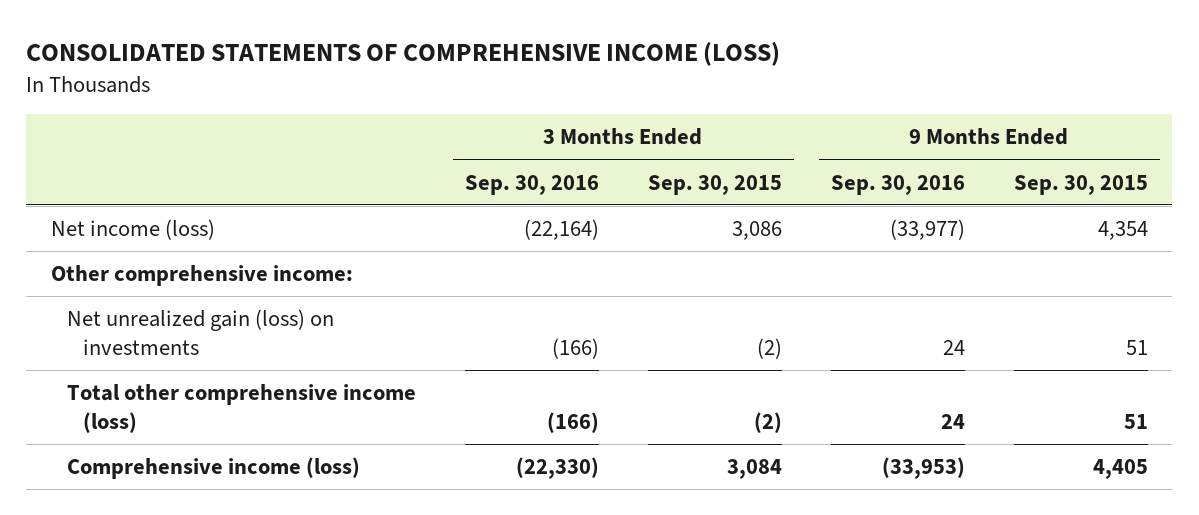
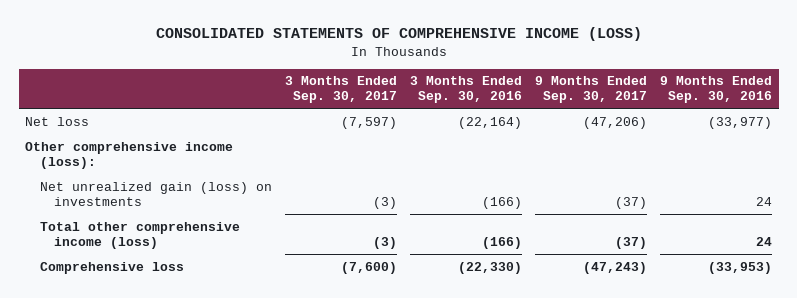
- | 3 Months Ended Sep. 30, 2016 | 3 Months Ended Sep. 30, 2015 | 9 Months Ended Sep. 30, 2016 | 9 Months Ended Sep. 30, 2015
+ | 3 Months Ended Sep. 30, 2017 | 3 Months Ended Sep. 30, 2016 | 9 Months Ended Sep. 30, 2017 | 9 Months Ended Sep. 30, 2016
- Net income (loss) | (22,164) | 3,086 | (33,977) | 4,354
- Other comprehensive income:
+ Net loss | (7,597) | (22,164) | (47,206) | (33,977)
+ Other comprehensive income (loss):
- Comprehensive income (loss) | (22,330) | 3,084 | (33,953) | 4,405
+ Comprehensive loss | (7,600) | (22,330) | (47,243) | (33,953)

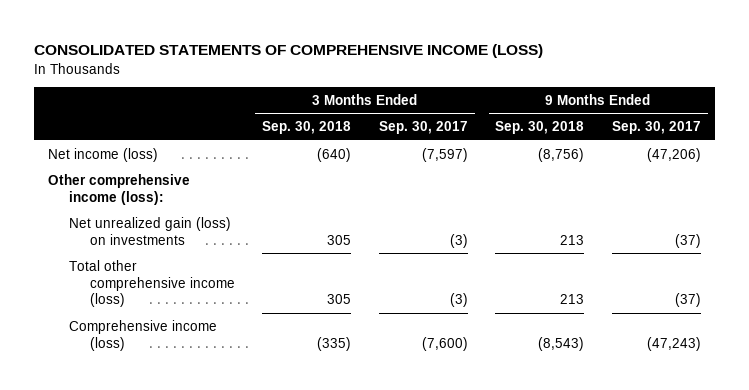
- | 3 Months Ended Sep. 30, 2017 | 3 Months Ended Sep. 30, 2016 | 9 Months Ended Sep. 30, 2017 | 9 Months Ended Sep. 30, 2016
+ | 3 Months Ended Sep. 30, 2018 | 3 Months Ended Sep. 30, 2017 | 9 Months Ended Sep. 30, 2018 | 9 Months Ended Sep. 30, 2017
- Net loss | (7,597) | (22,164) | (47,206) | (33,977)
+ Net income (loss) | (640) | (7,597) | (8,756) | (47,206)
- Comprehensive loss | (7,600) | (22,330) | (47,243) | (33,953)
+ Comprehensive income (loss) | (335) | (7,600) | (8,543) | (47,243)

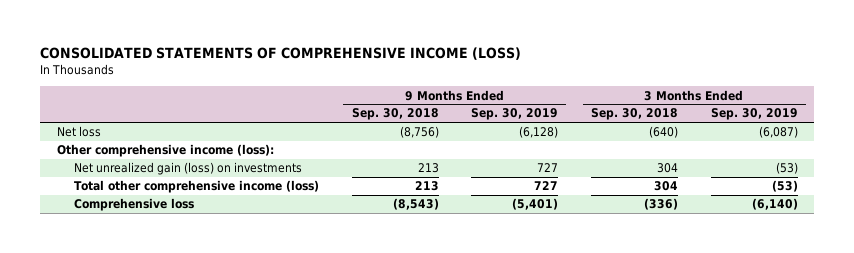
- | 3 Months Ended Sep. 30, 2018 | 3 Months Ended Sep. 30, 2017 | 9 Months Ended Sep. 30, 2018 | 9 Months Ended Sep. 30, 2017
+ | 9 Months Ended Sep. 30, 2018 | 9 Months Ended Sep. 30, 2019 | 3 Months Ended Sep. 30, 2018 | 3 Months Ended Sep. 30, 2019
- Net income (loss) | (640) | (7,597) | (8,756) | (47,206)
+ Net loss | (8,756) | (6,128) | (640) | (6,087)
- Net unrealized gain (loss) on investments | 305 | (3) | 213 | (37)
- Total other comprehensive income (loss) | 305 | (3) | 213 | (37)
- Comprehensive income (loss) | (335) | (7,600) | (8,543) | (47,243)
+ Net unrealized gain (loss) on investments | 213 | 727 | 304 | (53)
+ Total other comprehensive income (loss) | 213 | 727 | 304 | (53)
+ Comprehensive loss | (8,543) | (5,401) | (336) | (6,140)

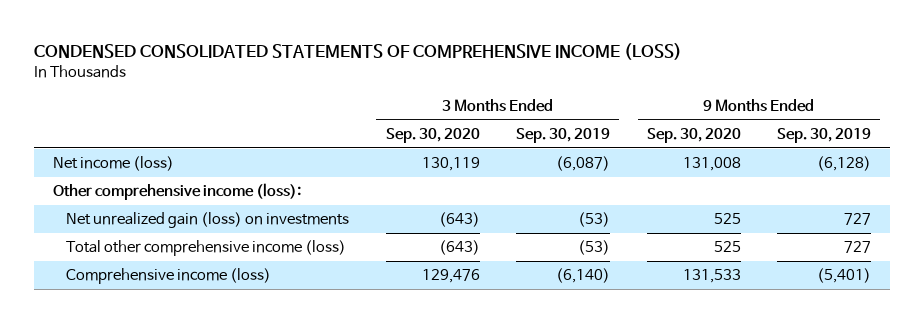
- CONSOLIDATED STATEMENTS OF COMPREHENSIVE INCOME (LOSS)
+ CONDENSED CONSOLIDATED STATEMENTS OF COMPREHENSIVE INCOME (LOSS)
- | 9 Months Ended Sep. 30, 2018 | 9 Months Ended Sep. 30, 2019 | 3 Months Ended Sep. 30, 2018 | 3 Months Ended Sep. 30, 2019
+ | 3 Months Ended Sep. 30, 2020 | 3 Months Ended Sep. 30, 2019 | 9 Months Ended Sep. 30, 2020 | 9 Months Ended Sep. 30, 2019
- Net loss | (8,756) | (6,128) | (640) | (6,087)
+ Net income (loss) | 130,119 | (6,087) | 131,008 | (6,128)
- Comprehensive loss | (8,543) | (5,401) | (336) | (6,140)
+ Comprehensive income (loss) | 129,476 | (6,140) | 131,533 | (5,401)

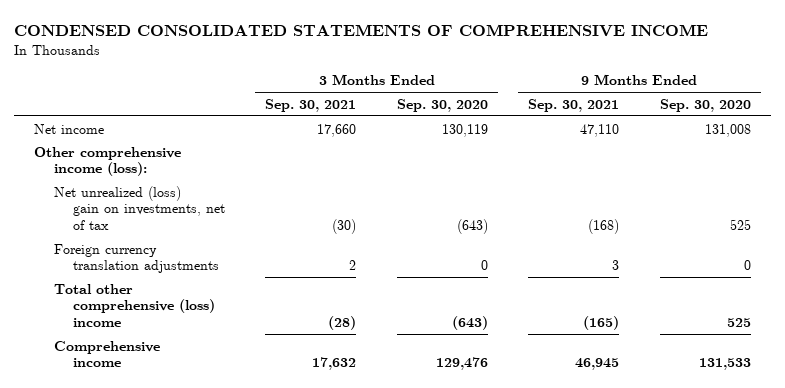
- CONDENSED CONSOLIDATED STATEMENTS OF COMPREHENSIVE INCOME (LOSS)
+ CONDENSED CONSOLIDATED STATEMENTS OF COMPREHENSIVE INCOME
- | 3 Months Ended Sep. 30, 2020 | 3 Months Ended Sep. 30, 2019 | 9 Months Ended Sep. 30, 2020 | 9 Months Ended Sep. 30, 2019
+ | 3 Months Ended Sep. 30, 2021 | 3 Months Ended Sep. 30, 2020 | 9 Months Ended Sep. 30, 2021 | 9 Months Ended Sep. 30, 2020
- Net income (loss) | 130,119 | (6,087) | 131,008 | (6,128)
+ Net income | 17,660 | 130,119 | 47,110 | 131,008
- Net unrealized gain (loss) on investments | (643) | (53) | 525 | 727
- Total other comprehensive income (loss) | (643) | (53) | 525 | 727
- Comprehensive income (loss) | 129,476 | (6,140) | 131,533 | (5,401)
+ Net unrealized (loss) gain on investments, net of tax | (30) | (643) | (168) | 525
+ Foreign currency translation adjustments | 2 | 0 | 3 | 0
+ Total other comprehensive (loss) income | (28) | (643) | (165) | 525
+ Comprehensive income | 17,632 | 129,476 | 46,945 | 131,533

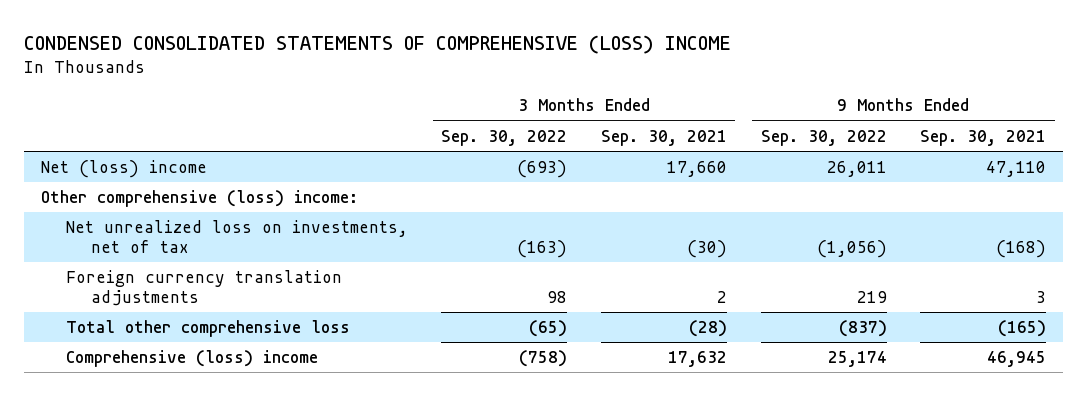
- CONDENSED CONSOLIDATED STATEMENTS OF COMPREHENSIVE INCOME
+ CONDENSED CONSOLIDATED STATEMENTS OF COMPREHENSIVE (LOSS) INCOME
- | 3 Months Ended Sep. 30, 2021 | 3 Months Ended Sep. 30, 2020 | 9 Months Ended Sep. 30, 2021 | 9 Months Ended Sep. 30, 2020
+ | 3 Months Ended Sep. 30, 2022 | 3 Months Ended Sep. 30, 2021 | 9 Months Ended Sep. 30, 2022 | 9 Months Ended Sep. 30, 2021
- Net income | 17,660 | 130,119 | 47,110 | 131,008
- Other comprehensive income (loss):
- Net unrealized (loss) gain on investments, net of tax | (30) | (643) | (168) | 525
+ Net (loss) income | (693) | 17,660 | 26,011 | 47,110
+ Other comprehensive (loss) income:
+ Net unrealized loss on investments, net of tax | (163) | (30) | (1,056) | (168)
- Total other comprehensive (loss) income | (28) | (643) | (165) | 525
- Comprehensive income | 17,632 | 129,476 | 46,945 | 131,533
+ Total other comprehensive loss | (65) | (28) | (837) | (165)
+ Comprehensive (loss) income | (758) | 17,632 | 25,174 | 46,945

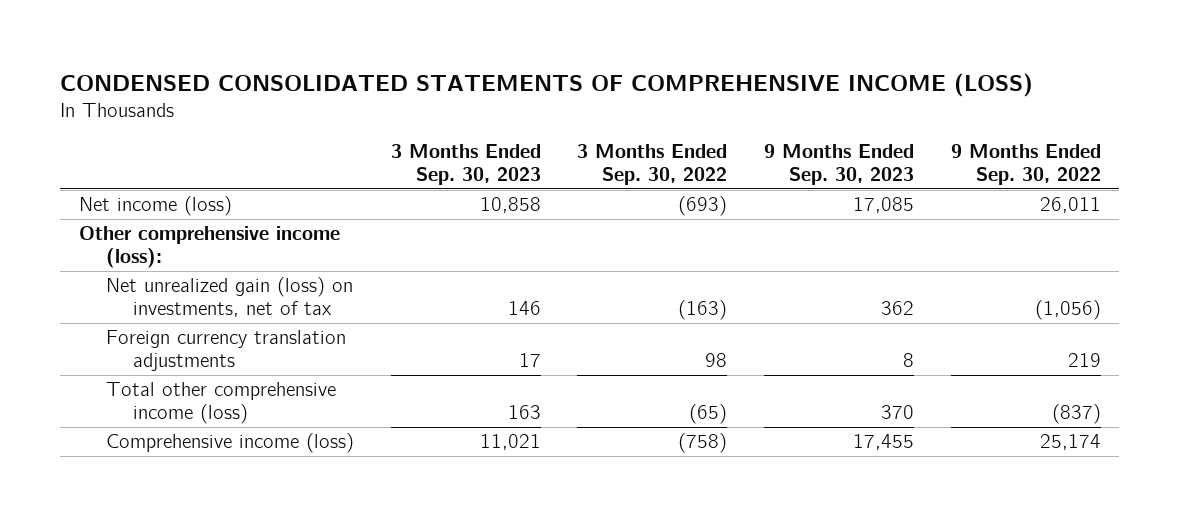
- CONDENSED CONSOLIDATED STATEMENTS OF COMPREHENSIVE (LOSS) INCOME
+ CONDENSED CONSOLIDATED STATEMENTS OF COMPREHENSIVE INCOME (LOSS)
- | 3 Months Ended Sep. 30, 2022 | 3 Months Ended Sep. 30, 2021 | 9 Months Ended Sep. 30, 2022 | 9 Months Ended Sep. 30, 2021
+ | 3 Months Ended Sep. 30, 2023 | 3 Months Ended Sep. 30, 2022 | 9 Months Ended Sep. 30, 2023 | 9 Months Ended Sep. 30, 2022
- Net (loss) income | (693) | 17,660 | 26,011 | 47,110
- Other comprehensive (loss) income:
- Net unrealized loss on investments, net of tax | (163) | (30) | (1,056) | (168)
+ Net income (loss) | 10,858 | (693) | 17,085 | 26,011
+ Other comprehensive income (loss):
+ Net unrealized gain (loss) on investments, net of tax | 146 | (163) | 362 | (1,056)
- Total other comprehensive loss | (65) | (28) | (837) | (165)
- Comprehensive (loss) income | (758) | 17,632 | 25,174 | 46,945
+ Total other comprehensive income (loss) | 163 | (65) | 370 | (837)
+ Comprehensive income (loss) | 11,021 | (758) | 17,455 | 25,174

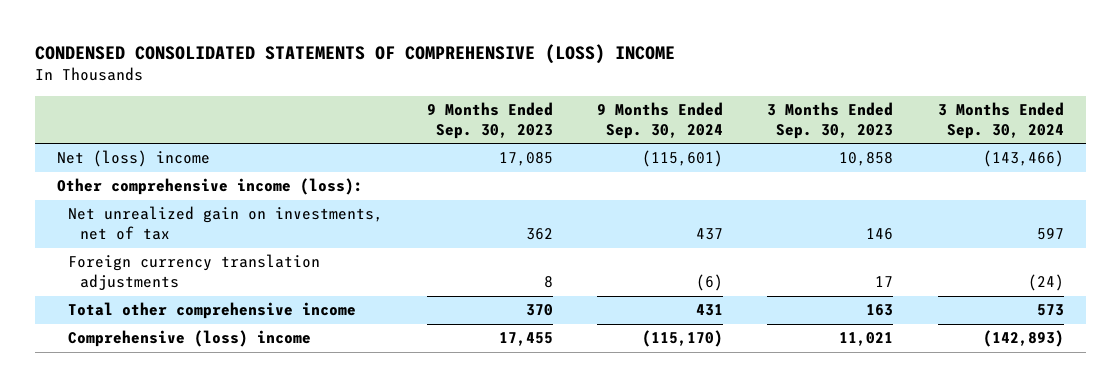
- CONDENSED CONSOLIDATED STATEMENTS OF COMPREHENSIVE INCOME (LOSS)
+ CONDENSED CONSOLIDATED STATEMENTS OF COMPREHENSIVE (LOSS) INCOME
- | 3 Months Ended Sep. 30, 2023 | 3 Months Ended Sep. 30, 2022 | 9 Months Ended Sep. 30, 2023 | 9 Months Ended Sep. 30, 2022
+ | 9 Months Ended Sep. 30, 2023 | 9 Months Ended Sep. 30, 2024 | 3 Months Ended Sep. 30, 2023 | 3 Months Ended Sep. 30, 2024
- Net income (loss) | 10,858 | (693) | 17,085 | 26,011
+ Net (loss) income | 17,085 | (115,601) | 10,858 | (143,466)
- Net unrealized gain (loss) on investments, net of tax | 146 | (163) | 362 | (1,056)
+ Net unrealized gain on investments, net of tax | 362 | 437 | 146 | 597
- Total other comprehensive income (loss) | 163 | (65) | 370 | (837)
- Comprehensive income (loss) | 11,021 | (758) | 17,455 | 25,174
+ Total other comprehensive income | 370 | 431 | 163 | 573
+ Comprehensive (loss) income | 17,455 | (115,170) | 11,021 | (142,893)

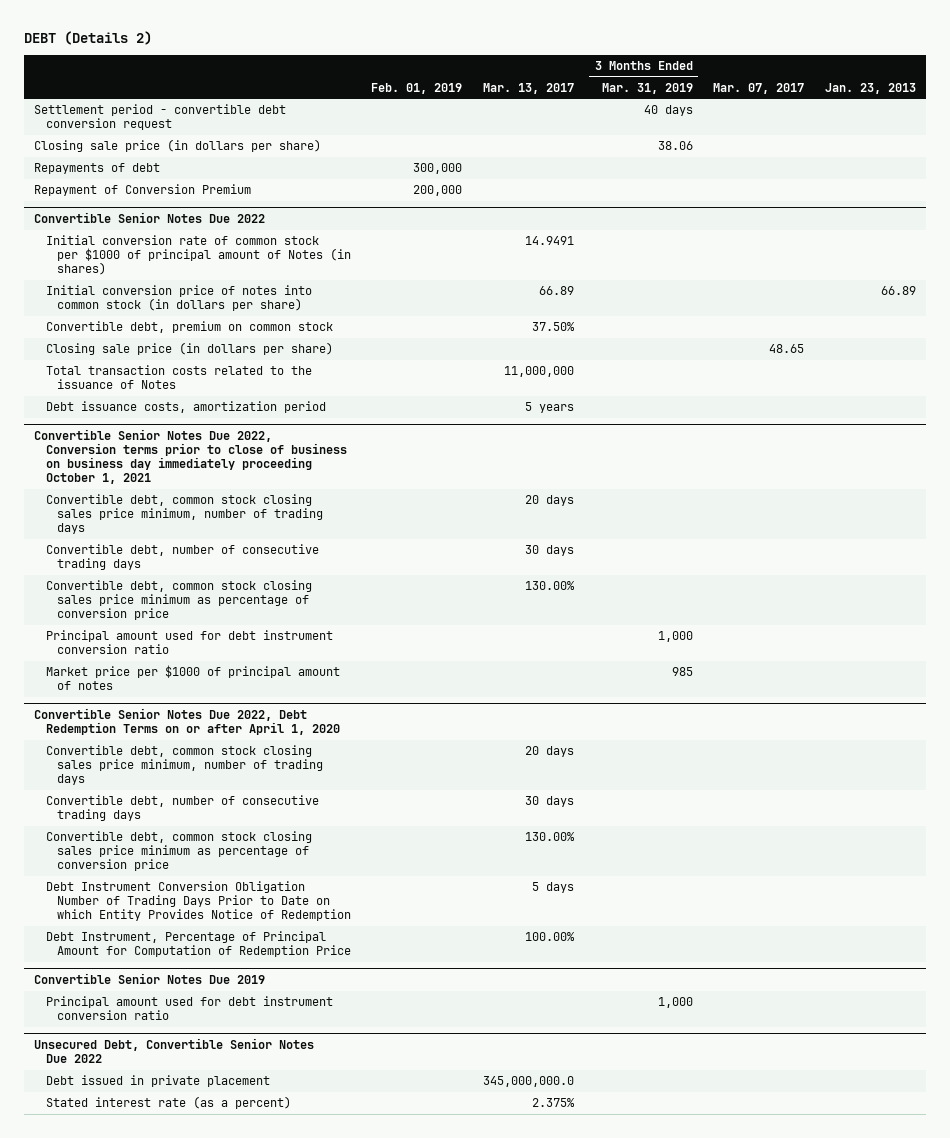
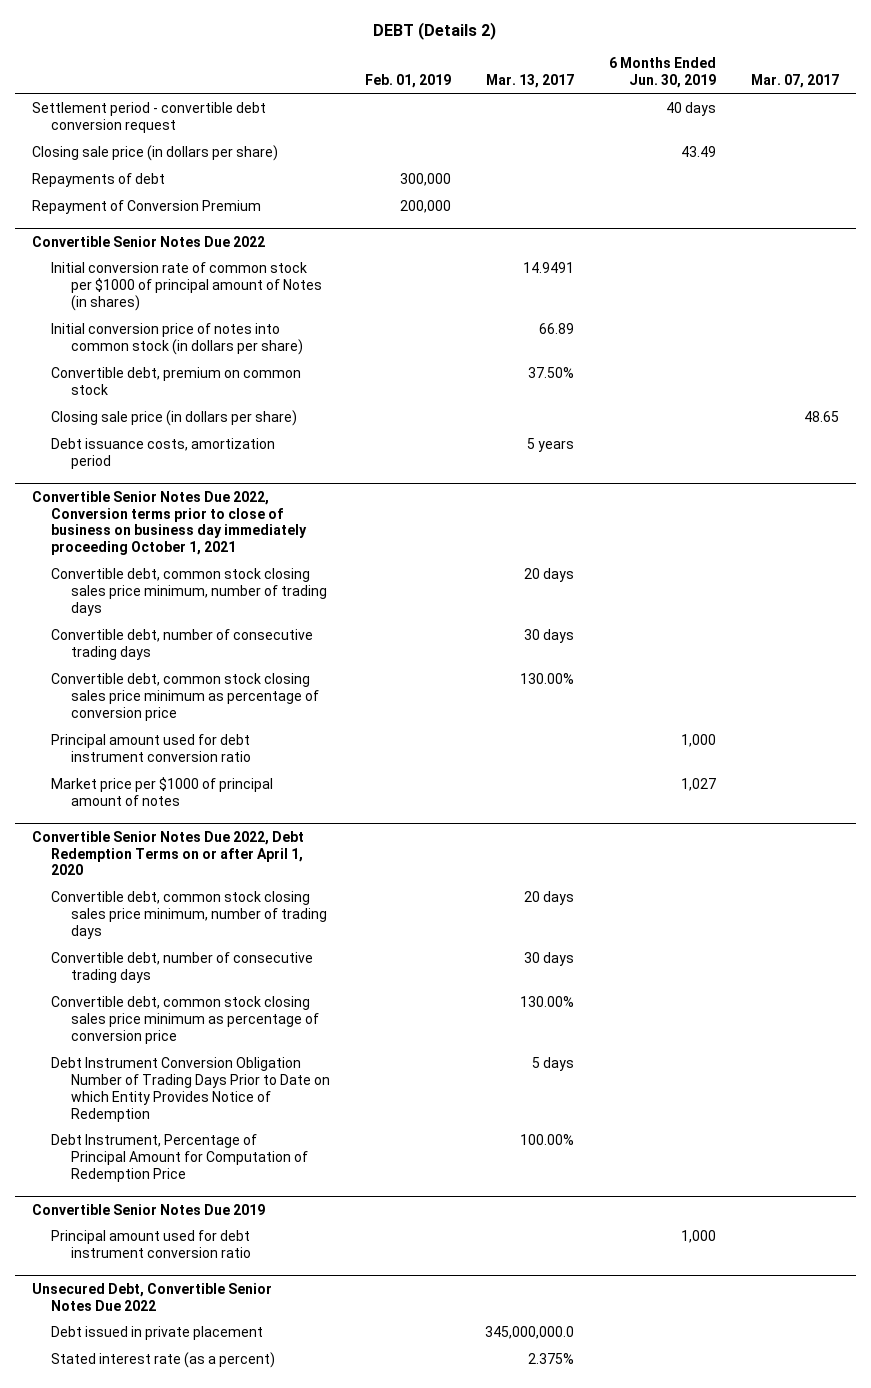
- | Feb. 01, 2019 | Mar. 13, 2017 | 3 Months Ended Mar. 31, 2019 | Mar. 07, 2017 | Jan. 23, 2013
+ | Feb. 01, 2019 | Mar. 13, 2017 | 6 Months Ended Jun. 30, 2019 | Mar. 07, 2017
@ Convertible Senior Notes Due 2022
- Total transaction costs related to the issuance of Notes | | 11,000,000 | | |

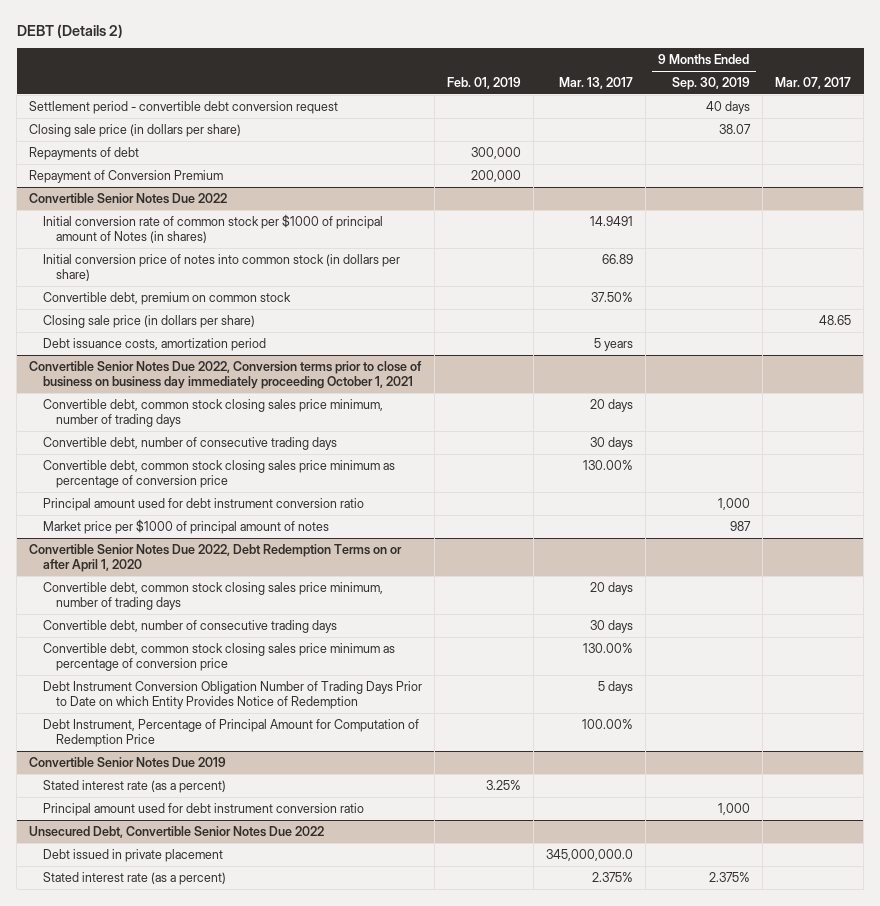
- | Feb. 01, 2019 | Mar. 13, 2017 | 6 Months Ended Jun. 30, 2019 | Mar. 07, 2017
+ | Feb. 01, 2019 | Mar. 13, 2017 | 9 Months Ended Sep. 30, 2019 | Mar. 07, 2017
@ Convertible Senior Notes Due 2019
+ Stated interest rate (as a percent) | 3.25% | | |

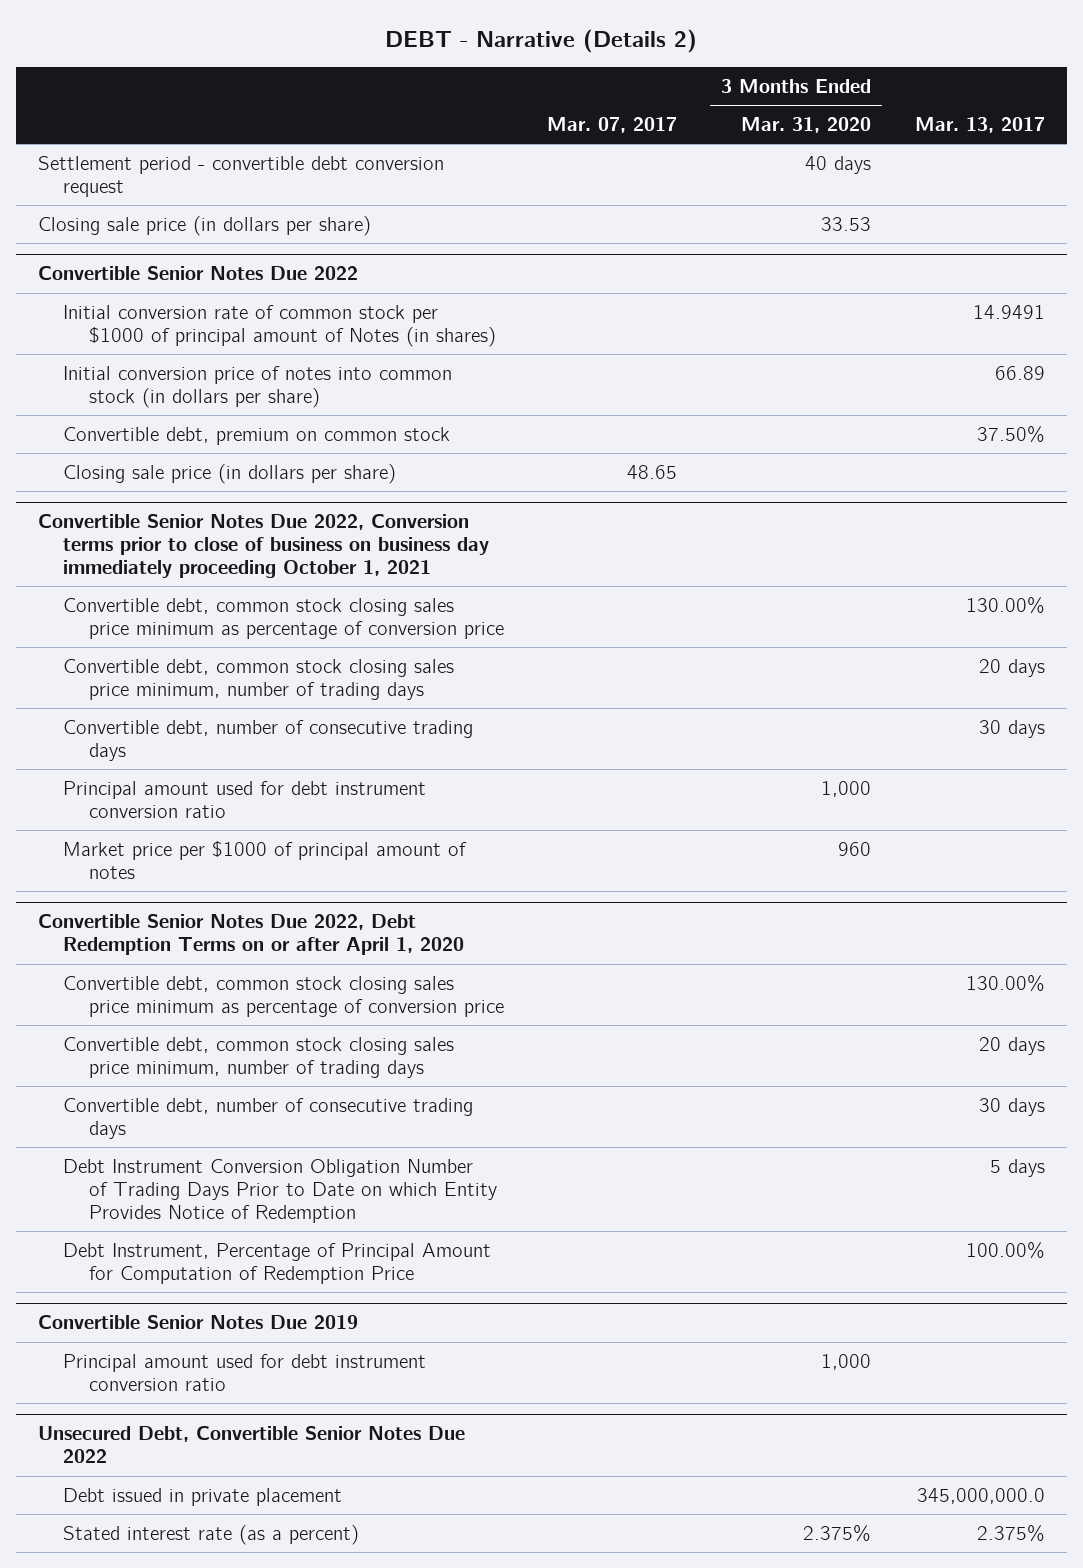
- DEBT (Details 2)
+ DEBT - Narrative (Details 2)
- | Feb. 01, 2019 | Mar. 13, 2017 | 9 Months Ended Sep. 30, 2019 | Mar. 07, 2017
+ | Mar. 07, 2017 | 3 Months Ended Mar. 31, 2020 | Mar. 13, 2017
- Repayments of debt | 300,000 | | |
- Repayment of Conversion Premium | 200,000 | | |
@ Convertible Senior Notes Due 2022
- Debt issuance costs, amortization period | | 5 years | |
@ Convertible Senior Notes Due 2022, Conversion terms prior to close of business on business day immediately proceeding October 1, 2021
moved up: Convertible debt, common stock closing sales price minimum as percentage of conversion price | | | 130.00%
@ Convertible Senior Notes Due 2022, Debt Redemption Terms on or after April 1, 2020
moved up: Convertible debt, common stock closing sales price minimum as percentage of conversion price | | | 130.00%
@ Convertible Senior Notes Due 2019
- Stated interest rate (as a percent) | 3.25% | | |

